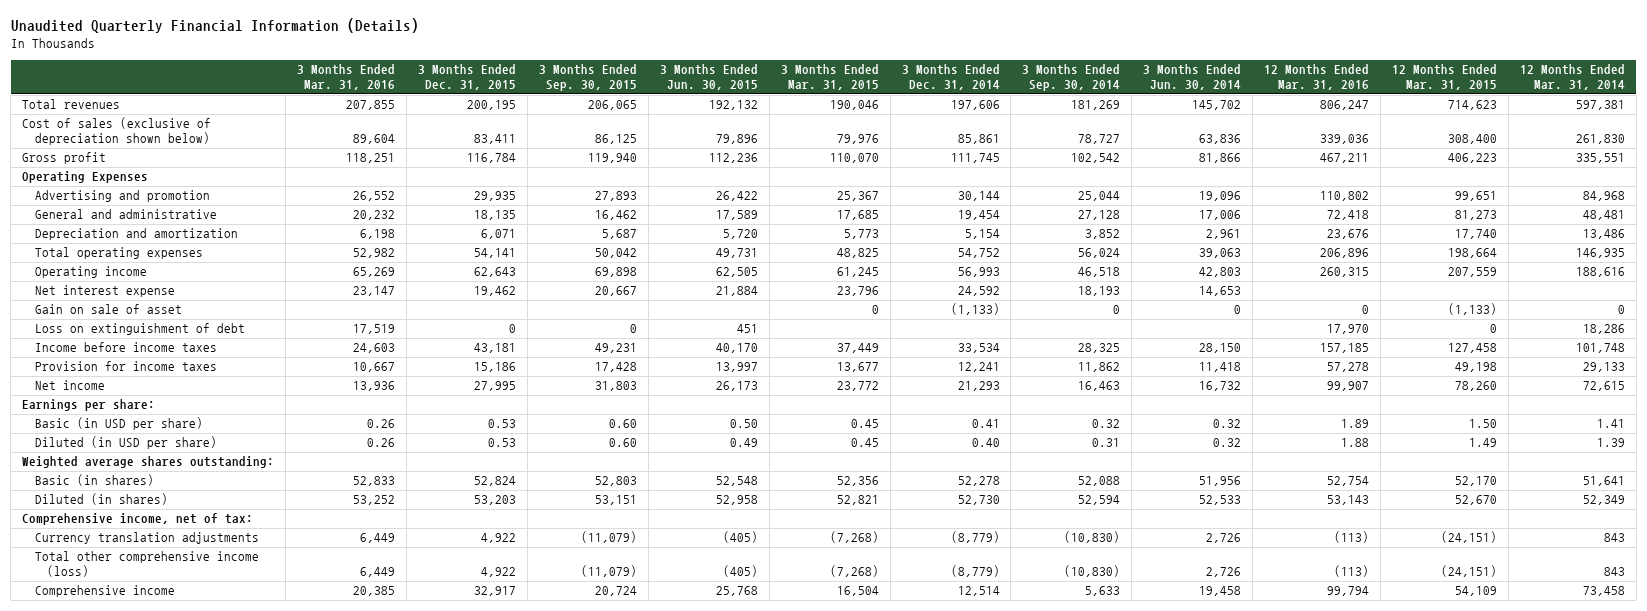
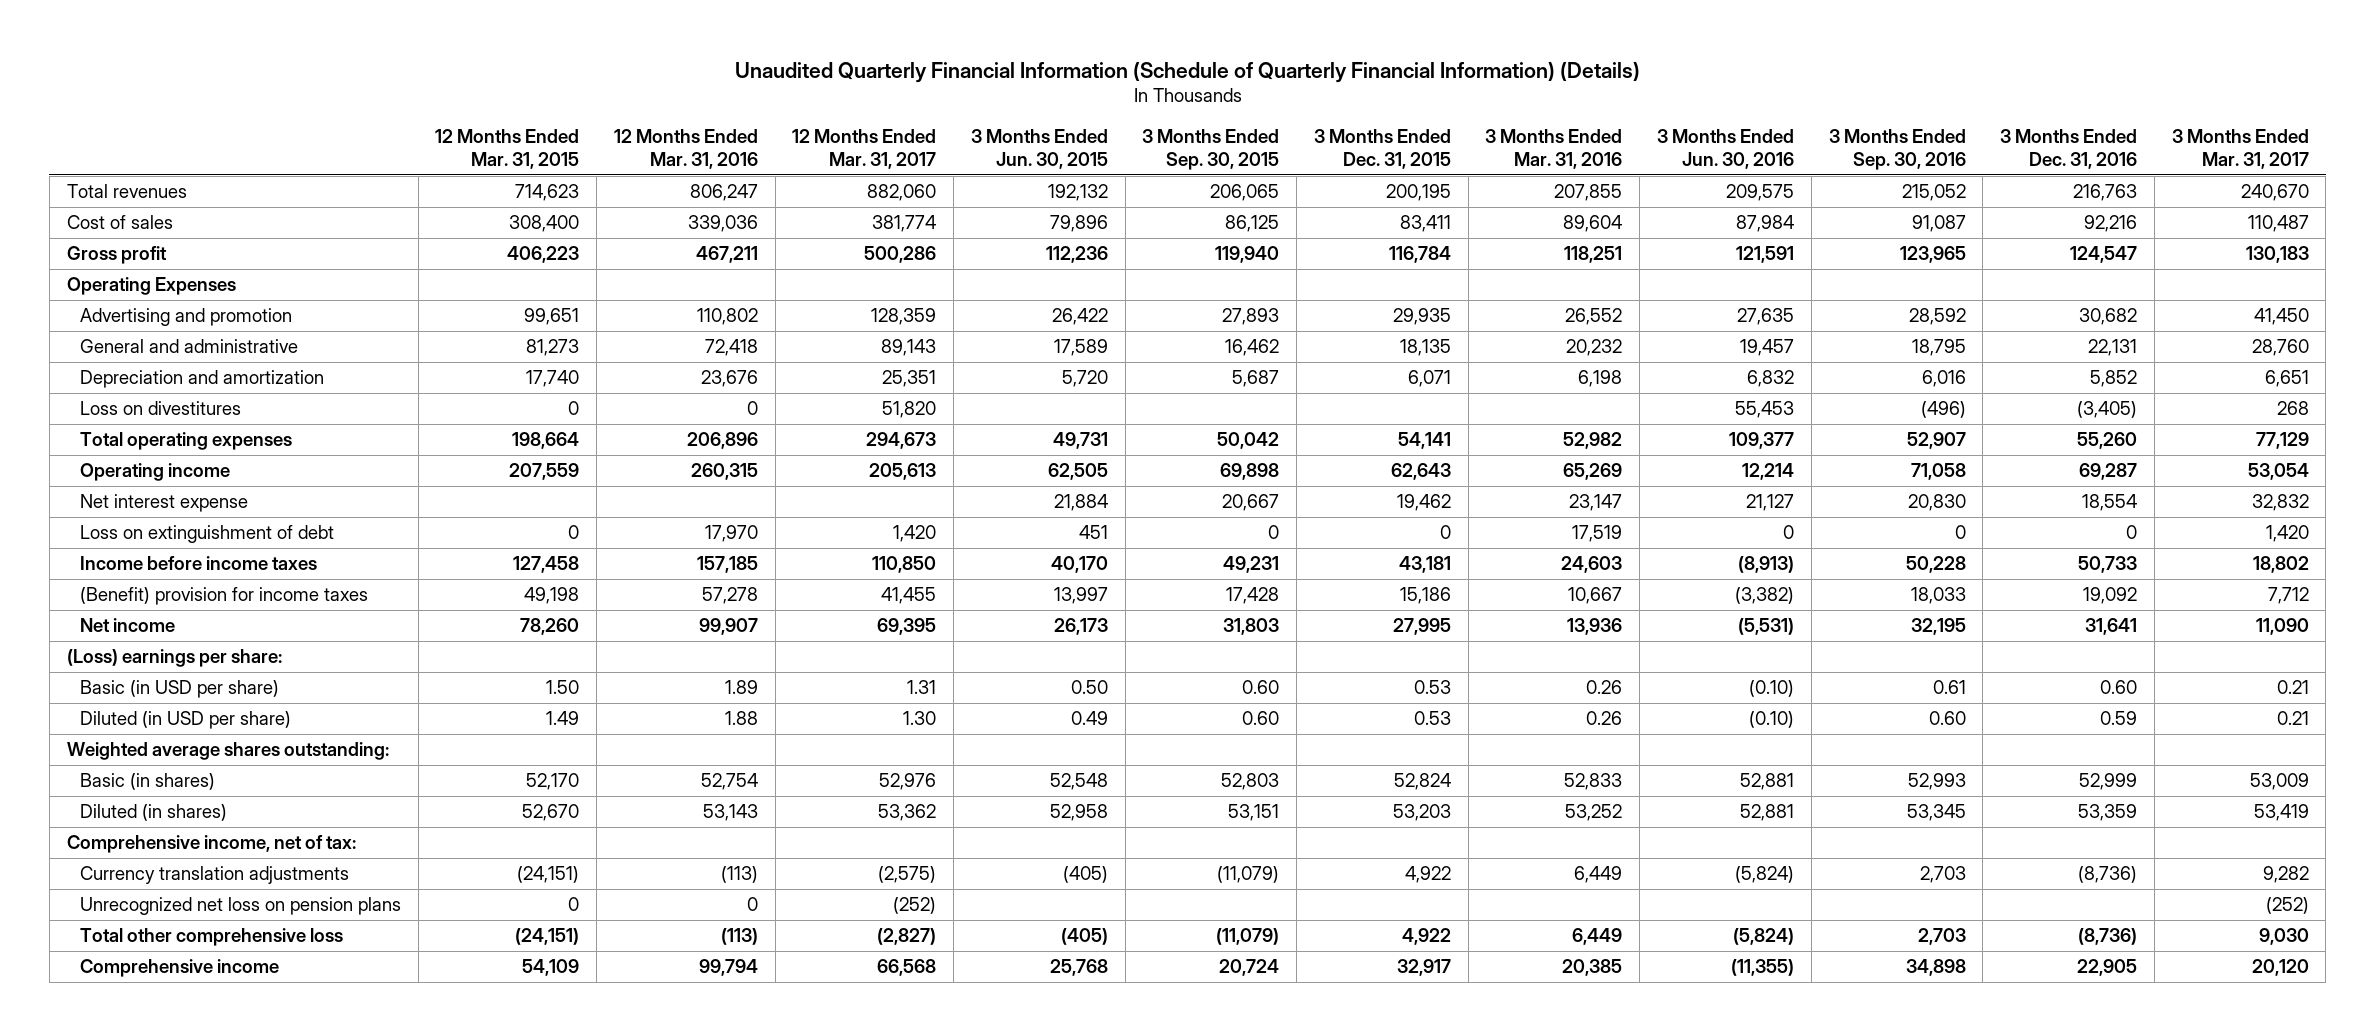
- Unaudited Quarterly Financial Information (Details)
+ Unaudited Quarterly Financial Information (Schedule of Quarterly Financial Information) (Details)
- | 3 Months Ended Mar. 31, 2016 | 3 Months Ended Dec. 31, 2015 | 3 Months Ended Sep. 30, 2015 | 3 Months Ended Jun. 30, 2015 | 3 Months Ended Mar. 31, 2015 | 3 Months Ended Dec. 31, 2014 | 3 Months Ended Sep. 30, 2014 | 3 Months Ended Jun. 30, 2014 | 12 Months Ended Mar. 31, 2016 | 12 Months Ended Mar. 31, 2015 | 12 Months Ended Mar. 31, 2014
+ | 12 Months Ended Mar. 31, 2015 | 12 Months Ended Mar. 31, 2016 | 12 Months Ended Mar. 31, 2017 | 3 Months Ended Jun. 30, 2015 | 3 Months Ended Sep. 30, 2015 | 3 Months Ended Dec. 31, 2015 | 3 Months Ended Mar. 31, 2016 | 3 Months Ended Jun. 30, 2016 | 3 Months Ended Sep. 30, 2016 | 3 Months Ended Dec. 31, 2016 | 3 Months Ended Mar. 31, 2017
- Cost of sales (exclusive of depreciation shown below) | 89,604 | 83,411 | 86,125 | 79,896 | 79,976 | 85,861 | 78,727 | 63,836 | 339,036 | 308,400 | 261,830
+ Cost of sales | 308,400 | 339,036 | 381,774 | 79,896 | 86,125 | 83,411 | 89,604 | 87,984 | 91,087 | 92,216 | 110,487
+ Loss on divestitures | 0 | 0 | 51,820 | | | | | 55,453 | (496) | (3,405) | 268
- Gain on sale of asset | | | | | 0 | (1,133) | 0 | 0 | 0 | (1,133) | 0
- Provision for income taxes | 10,667 | 15,186 | 17,428 | 13,997 | 13,677 | 12,241 | 11,862 | 11,418 | 57,278 | 49,198 | 29,133
+ (Benefit) provision for income taxes | 49,198 | 57,278 | 41,455 | 13,997 | 17,428 | 15,186 | 10,667 | (3,382) | 18,033 | 19,092 | 7,712
- Earnings per share:
+ (Loss) earnings per share:
- Total other comprehensive income (loss) | 6,449 | 4,922 | (11,079) | (405) | (7,268) | (8,779) | (10,830) | 2,726 | (113) | (24,151) | 843
+ Unrecognized net loss on pension plans | 0 | 0 | (252) | | | | | | | | (252)
+ Total other comprehensive loss | (24,151) | (113) | (2,827) | (405) | (11,079) | 4,922 | 6,449 | (5,824) | 2,703 | (8,736) | 9,030

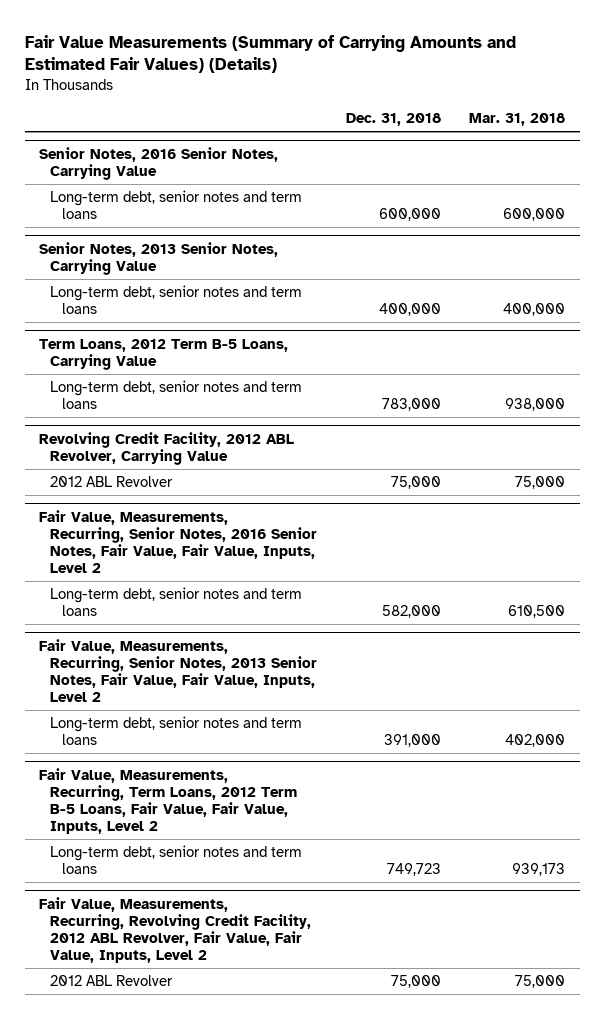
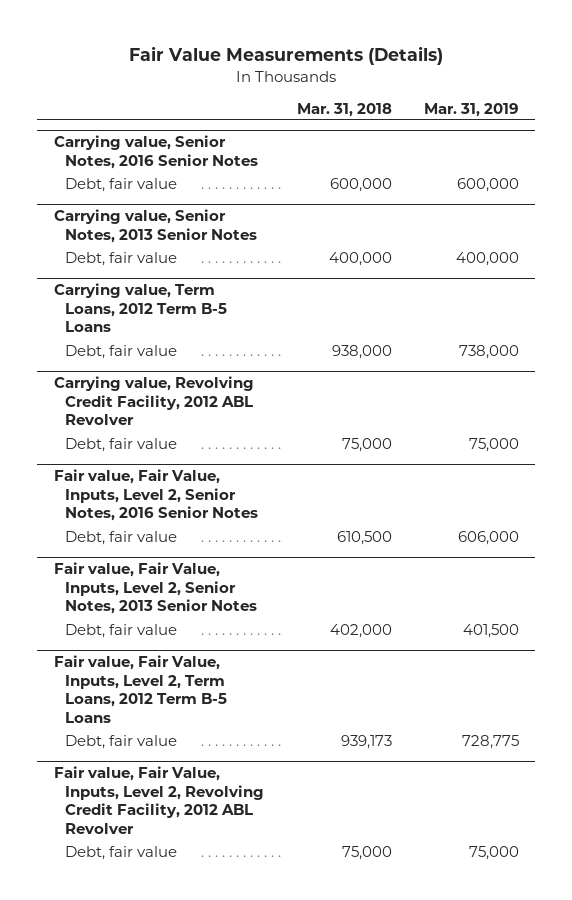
- Fair Value Measurements (Summary of Carrying Amounts and Estimated Fair Values) (Details)
+ Fair Value Measurements (Details)
- | Dec. 31, 2018 | Mar. 31, 2018
+ | Mar. 31, 2018 | Mar. 31, 2019
- Senior Notes, 2016 Senior Notes, Carrying Value
- Long-term debt, senior notes and term loans | 600,000 | 600,000
- Senior Notes, 2013 Senior Notes, Carrying Value
- Long-term debt, senior notes and term loans | 400,000 | 400,000
- Term Loans, 2012 Term B-5 Loans, Carrying Value
- Long-term debt, senior notes and term loans | 783,000 | 938,000
- Revolving Credit Facility, 2012 ABL Revolver, Carrying Value
- 2012 ABL Revolver | 75,000 | 75,000
- Fair Value, Measurements, Recurring, Senior Notes, 2016 Senior Notes, Fair Value, Fair Value, Inputs, Level 2
- Long-term debt, senior notes and term loans | 582,000 | 610,500
- Fair Value, Measurements, Recurring, Senior Notes, 2013 Senior Notes, Fair Value, Fair Value, Inputs, Level 2
- Long-term debt, senior notes and term loans | 391,000 | 402,000
- Fair Value, Measurements, Recurring, Term Loans, 2012 Term B-5 Loans, Fair Value, Fair Value, Inputs, Level 2
- Long-term debt, senior notes and term loans | 749,723 | 939,173
- Fair Value, Measurements, Recurring, Revolving Credit Facility, 2012 ABL Revolver, Fair Value, Fair Value, Inputs, Level 2
- 2012 ABL Revolver | 75,000 | 75,000
+ Carrying value, Senior Notes, 2016 Senior Notes
+ Debt, fair value | 600,000 | 600,000
+ Carrying value, Senior Notes, 2013 Senior Notes
+ Debt, fair value | 400,000 | 400,000
+ Carrying value, Term Loans, 2012 Term B-5 Loans
+ Debt, fair value | 938,000 | 738,000
+ Carrying value, Revolving Credit Facility, 2012 ABL Revolver
+ Debt, fair value | 75,000 | 75,000
+ Fair value, Fair Value, Inputs, Level 2, Senior Notes, 2016 Senior Notes
+ Debt, fair value | 610,500 | 606,000
+ Fair value, Fair Value, Inputs, Level 2, Senior Notes, 2013 Senior Notes
+ Debt, fair value | 402,000 | 401,500
+ Fair value, Fair Value, Inputs, Level 2, Term Loans, 2012 Term B-5 Loans
+ Debt, fair value | 939,173 | 728,775
+ Fair value, Fair Value, Inputs, Level 2, Revolving Credit Facility, 2012 ABL Revolver
+ Debt, fair value | 75,000 | 75,000

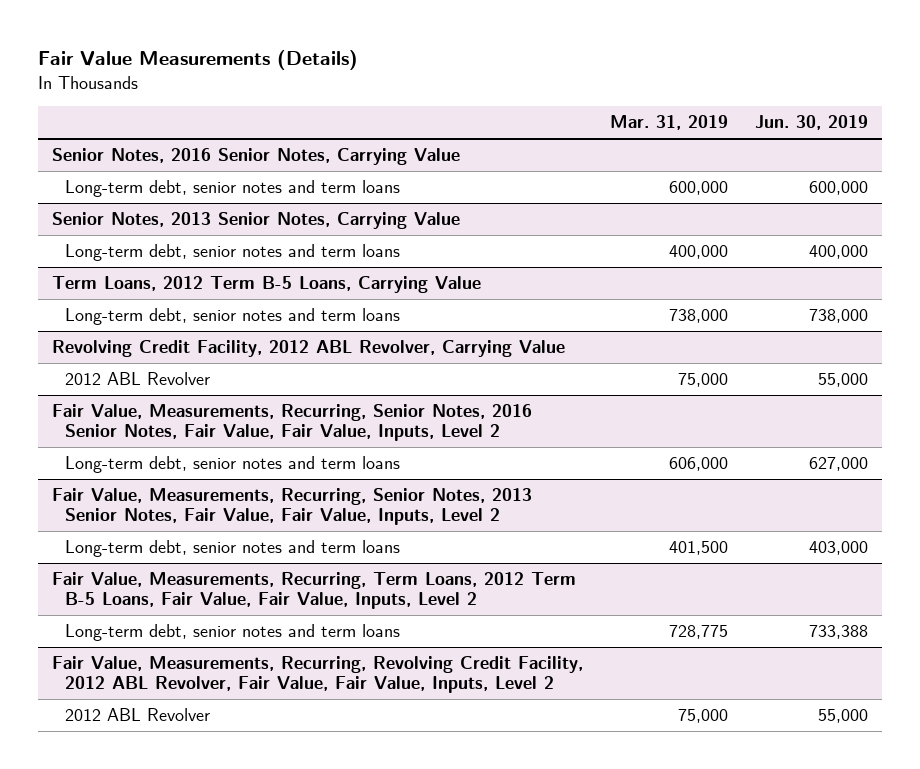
- | Mar. 31, 2018 | Mar. 31, 2019
+ | Mar. 31, 2019 | Jun. 30, 2019
- Carrying value, Senior Notes, 2016 Senior Notes
- Debt, fair value | 600,000 | 600,000
- Carrying value, Senior Notes, 2013 Senior Notes
- Debt, fair value | 400,000 | 400,000
- Carrying value, Term Loans, 2012 Term B-5 Loans
- Debt, fair value | 938,000 | 738,000
- Carrying value, Revolving Credit Facility, 2012 ABL Revolver
- Debt, fair value | 75,000 | 75,000
- Fair value, Fair Value, Inputs, Level 2, Senior Notes, 2016 Senior Notes
- Debt, fair value | 610,500 | 606,000
- Fair value, Fair Value, Inputs, Level 2, Senior Notes, 2013 Senior Notes
- Debt, fair value | 402,000 | 401,500
- Fair value, Fair Value, Inputs, Level 2, Term Loans, 2012 Term B-5 Loans
- Debt, fair value | 939,173 | 728,775
- Fair value, Fair Value, Inputs, Level 2, Revolving Credit Facility, 2012 ABL Revolver
- Debt, fair value | 75,000 | 75,000
+ Senior Notes, 2016 Senior Notes, Carrying Value
+ Long-term debt, senior notes and term loans | 600,000 | 600,000
+ Senior Notes, 2013 Senior Notes, Carrying Value
+ Long-term debt, senior notes and term loans | 400,000 | 400,000
+ Term Loans, 2012 Term B-5 Loans, Carrying Value
+ Long-term debt, senior notes and term loans | 738,000 | 738,000
+ Revolving Credit Facility, 2012 ABL Revolver, Carrying Value
+ 2012 ABL Revolver | 75,000 | 55,000
+ Fair Value, Measurements, Recurring, Senior Notes, 2016 Senior Notes, Fair Value, Fair Value, Inputs, Level 2
+ Long-term debt, senior notes and term loans | 606,000 | 627,000
+ Fair Value, Measurements, Recurring, Senior Notes, 2013 Senior Notes, Fair Value, Fair Value, Inputs, Level 2
+ Long-term debt, senior notes and term loans | 401,500 | 403,000
+ Fair Value, Measurements, Recurring, Term Loans, 2012 Term B-5 Loans, Fair Value, Fair Value, Inputs, Level 2
+ Long-term debt, senior notes and term loans | 728,775 | 733,388
+ Fair Value, Measurements, Recurring, Revolving Credit Facility, 2012 ABL Revolver, Fair Value, Fair Value, Inputs, Level 2
+ 2012 ABL Revolver | 75,000 | 55,000

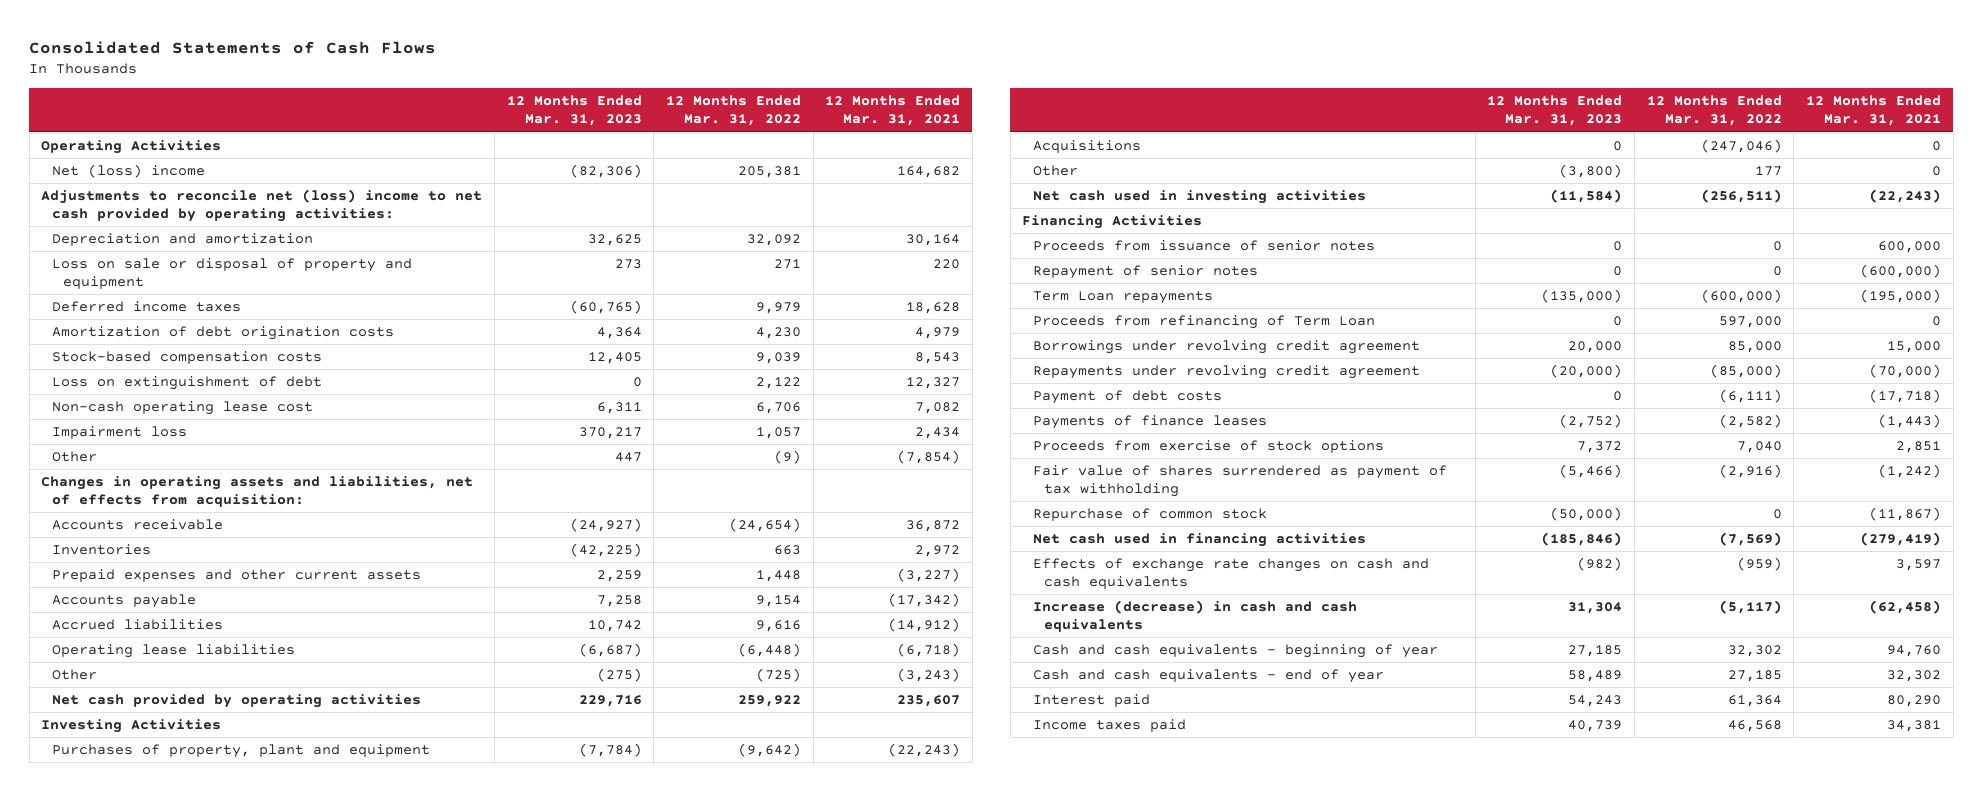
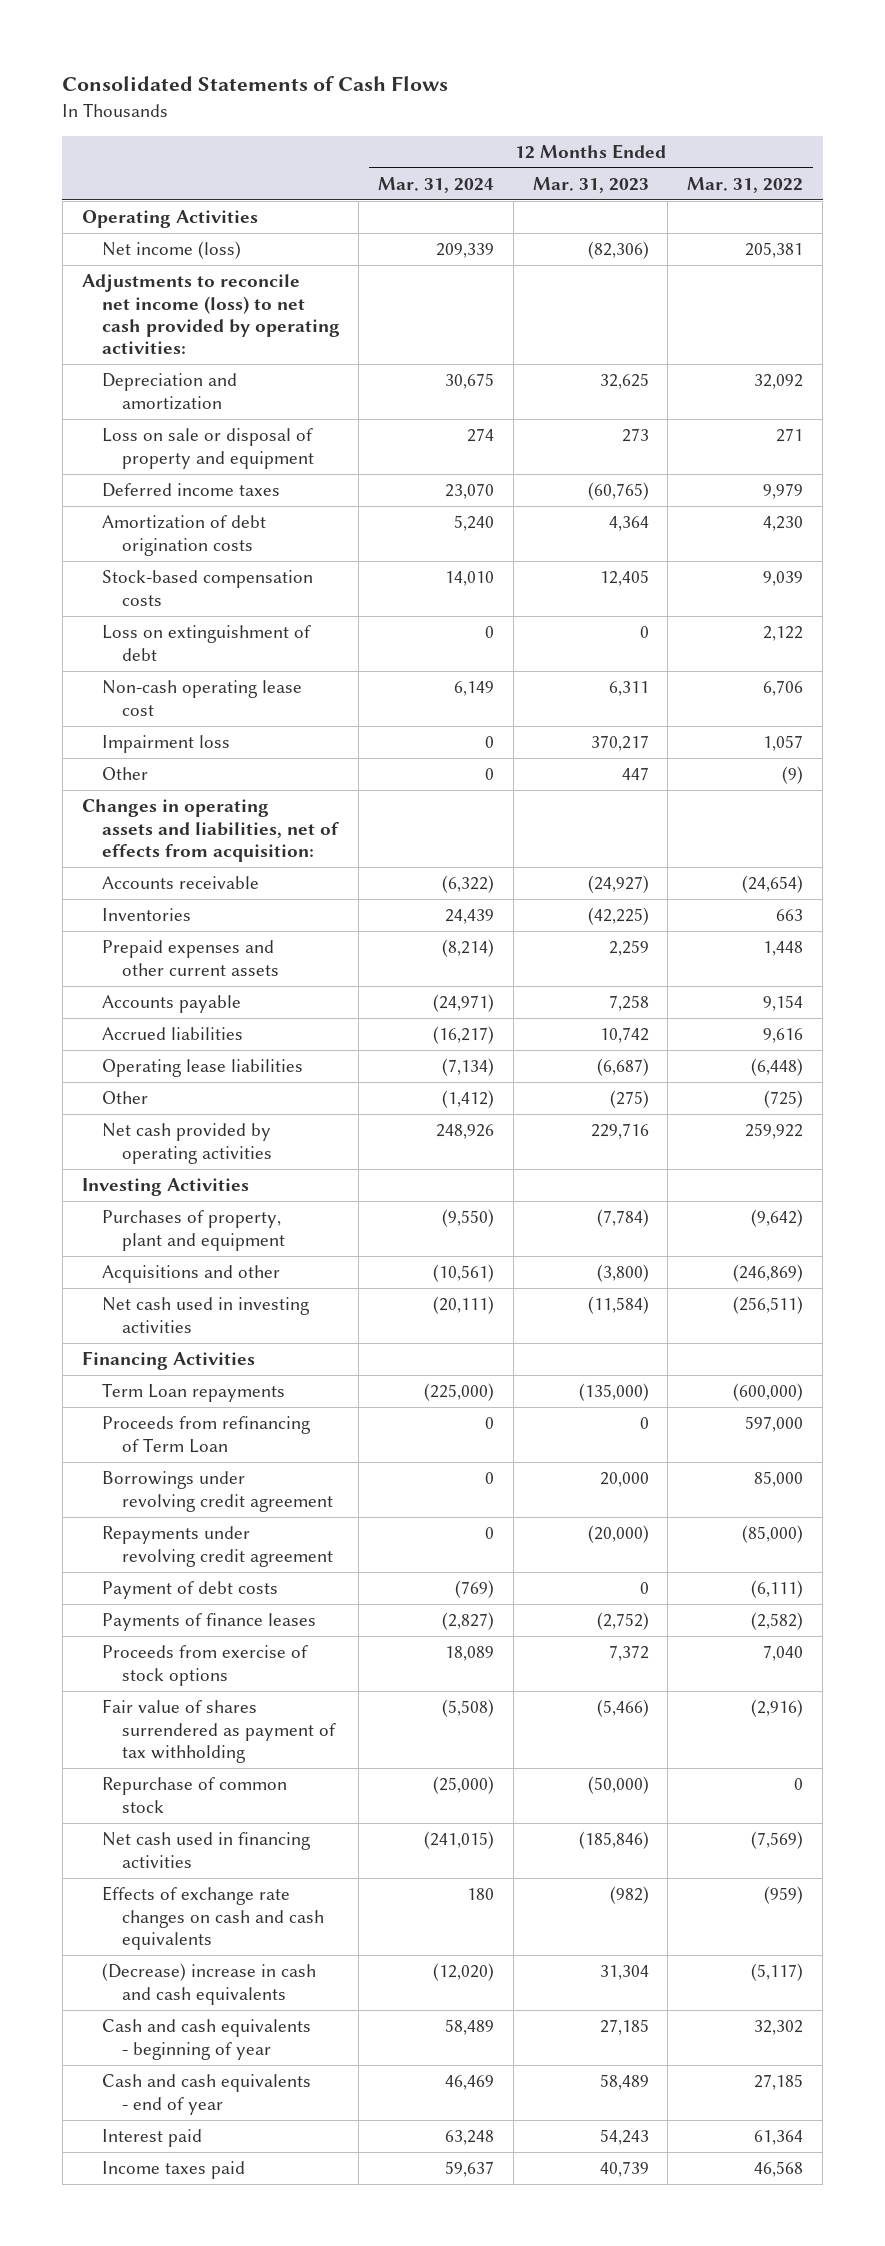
- | 12 Months Ended Mar. 31, 2023 | 12 Months Ended Mar. 31, 2022 | 12 Months Ended Mar. 31, 2021
+ | 12 Months Ended Mar. 31, 2024 | 12 Months Ended Mar. 31, 2023 | 12 Months Ended Mar. 31, 2022
- Net (loss) income | (82,306) | 205,381 | 164,682
- Adjustments to reconcile net (loss) income to net cash provided by operating activities:
+ Net income (loss) | 209,339 | (82,306) | 205,381
+ Adjustments to reconcile net income (loss) to net cash provided by operating activities:
- Acquisitions | 0 | (247,046) | 0
- Other | (3,800) | 177 | 0
+ Acquisitions and other | (10,561) | (3,800) | (246,869)
- Proceeds from issuance of senior notes | 0 | 0 | 600,000
- Repayment of senior notes | 0 | 0 | (600,000)
- Increase (decrease) in cash and cash equivalents | 31,304 | (5,117) | (62,458)
+ (Decrease) increase in cash and cash equivalents | (12,020) | 31,304 | (5,117)

